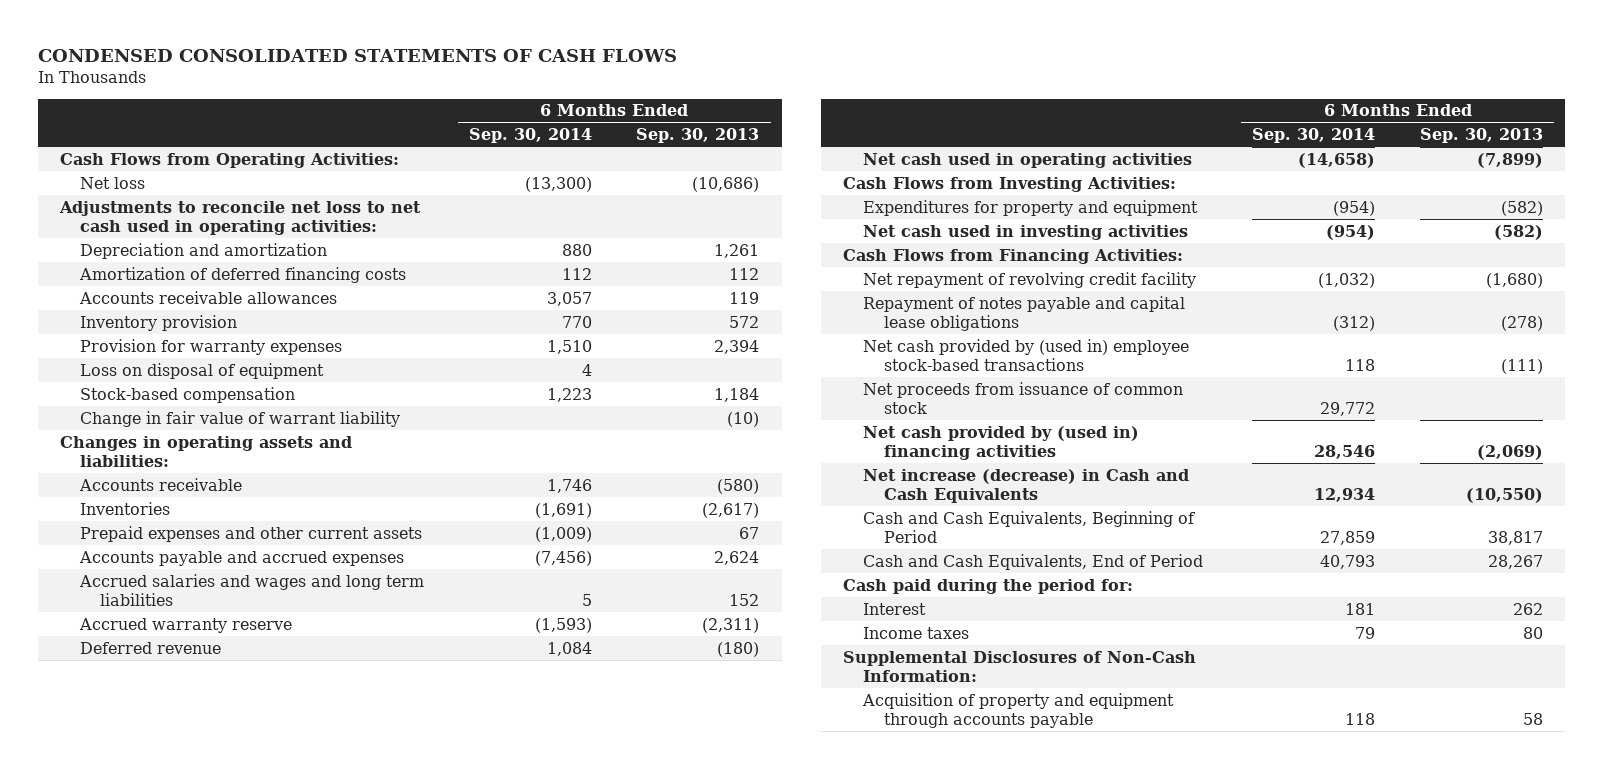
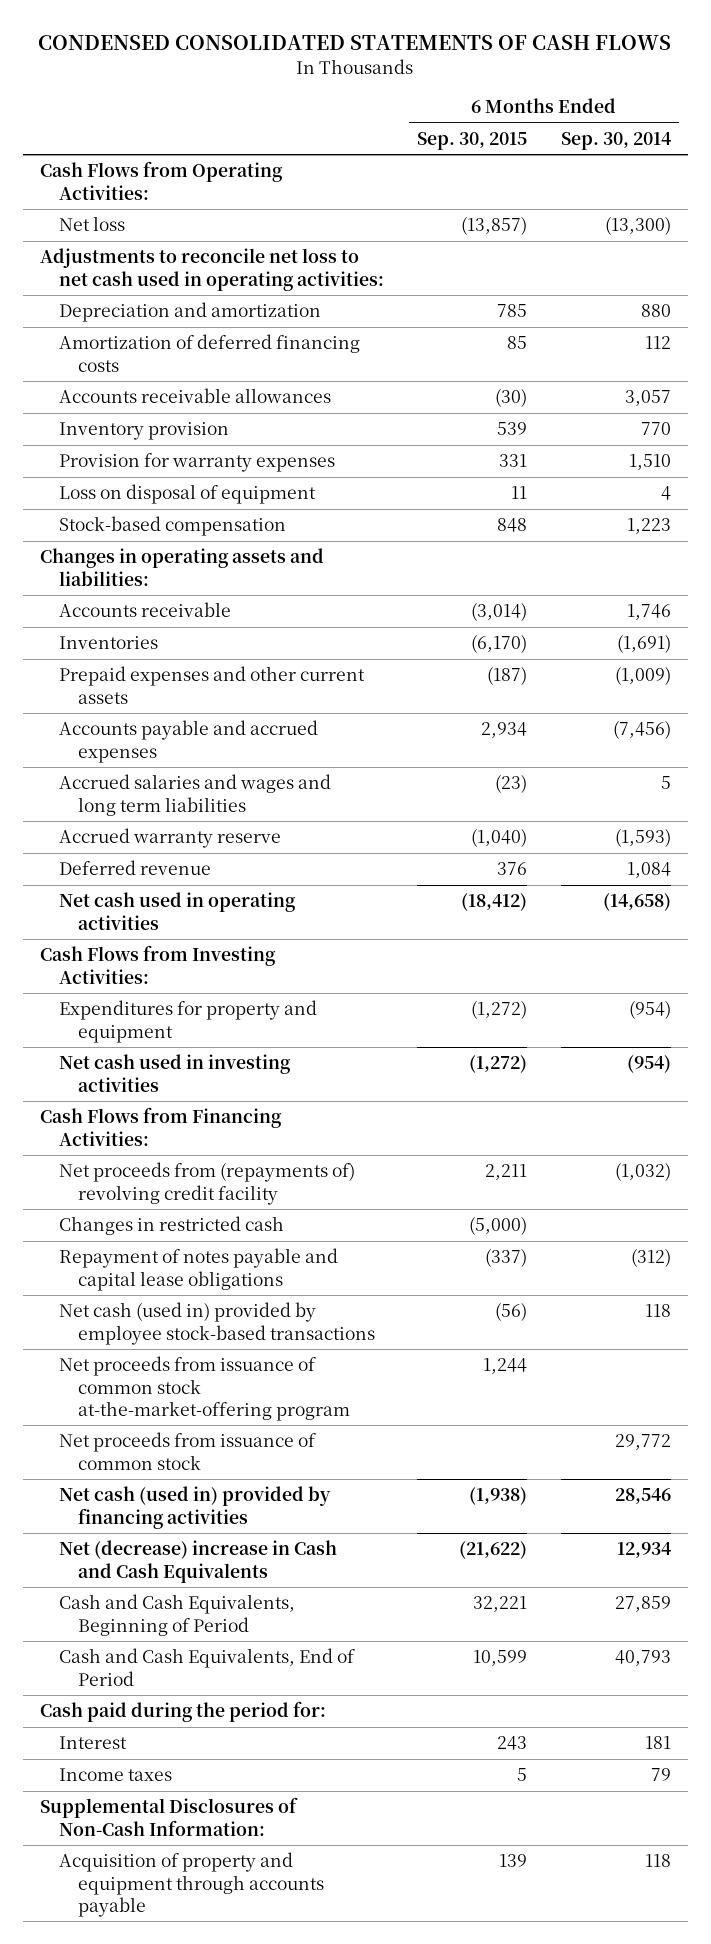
- | 6 Months Ended Sep. 30, 2014 | 6 Months Ended Sep. 30, 2013
+ | 6 Months Ended Sep. 30, 2015 | 6 Months Ended Sep. 30, 2014
- Change in fair value of warrant liability | | (10)
- Net repayment of revolving credit facility | (1,032) | (1,680)
+ Net proceeds from (repayments of) revolving credit facility | 2,211 | (1,032)
+ Changes in restricted cash | (5,000) |
- Net cash provided by (used in) employee stock-based transactions | 118 | (111)
+ Net cash (used in) provided by employee stock-based transactions | (56) | 118
+ Net proceeds from issuance of common stock at-the-market-offering program | 1,244 |
- Net cash provided by (used in) financing activities | 28,546 | (2,069)
- Net increase (decrease) in Cash and Cash Equivalents | 12,934 | (10,550)
+ Net cash (used in) provided by financing activities | (1,938) | 28,546
+ Net (decrease) increase in Cash and Cash Equivalents | (21,622) | 12,934

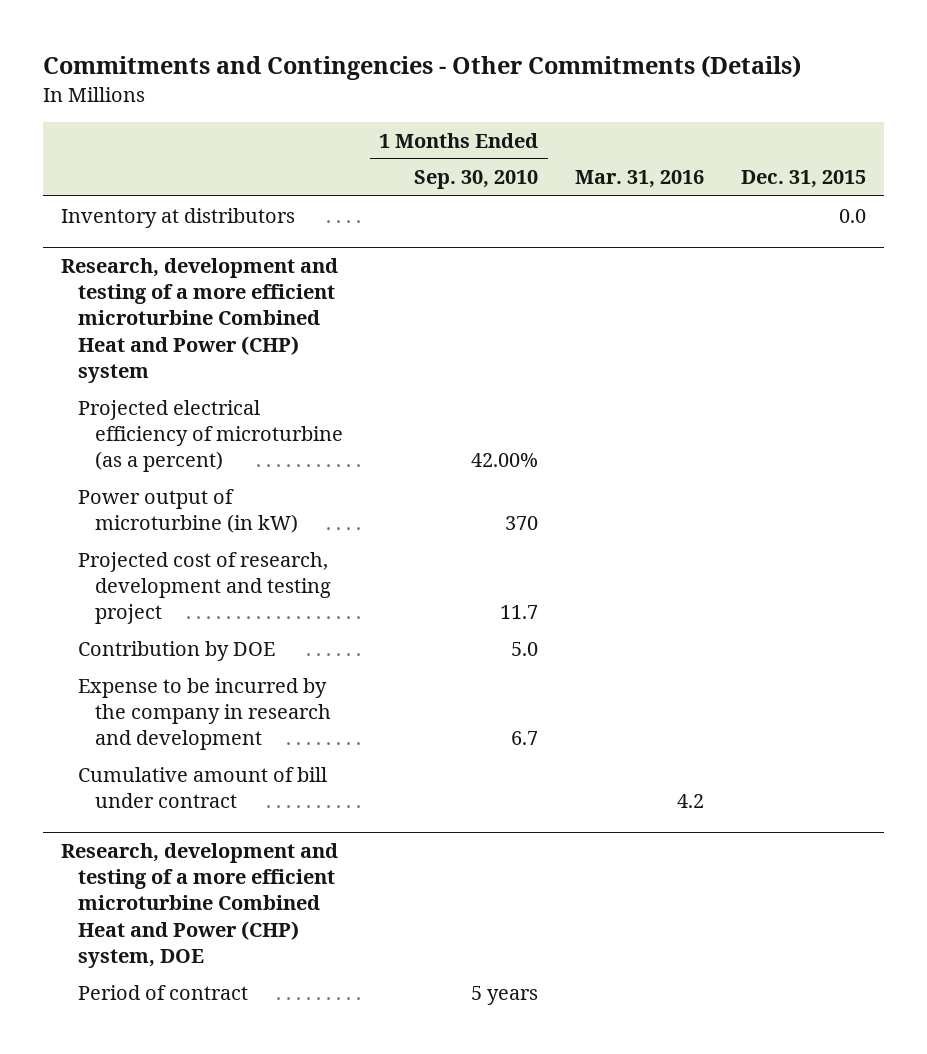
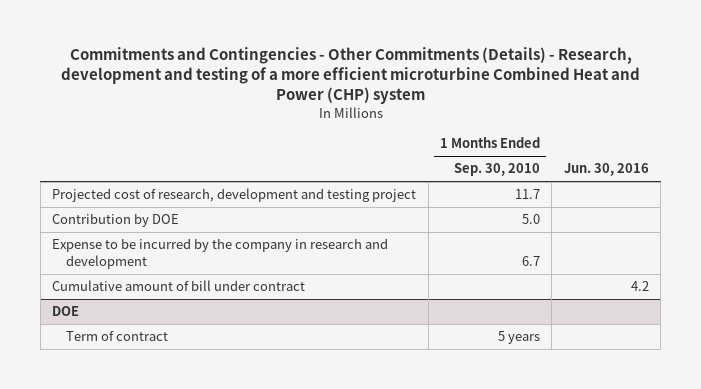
- Commitments and Contingencies - Other Commitments (Details)
+ Commitments and Contingencies - Other Commitments (Details) - Research, development and testing of a more efficient microturbine Combined Heat and Power (CHP) system
- | 1 Months Ended Sep. 30, 2010 | Mar. 31, 2016 | Dec. 31, 2015
+ | 1 Months Ended Sep. 30, 2010 | Jun. 30, 2016
- Inventory at distributors | | | 0.0
- Research, development and testing of a more efficient microturbine Combined Heat and Power (CHP) system
- Projected electrical efficiency of microturbine (as a percent) | 42.00% | |
- Power output of microturbine (in kW) | 370 | |
- Research, development and testing of a more efficient microturbine Combined Heat and Power (CHP) system, DOE
- Period of contract | 5 years | |
+ DOE
+ Term of contract | 5 years |

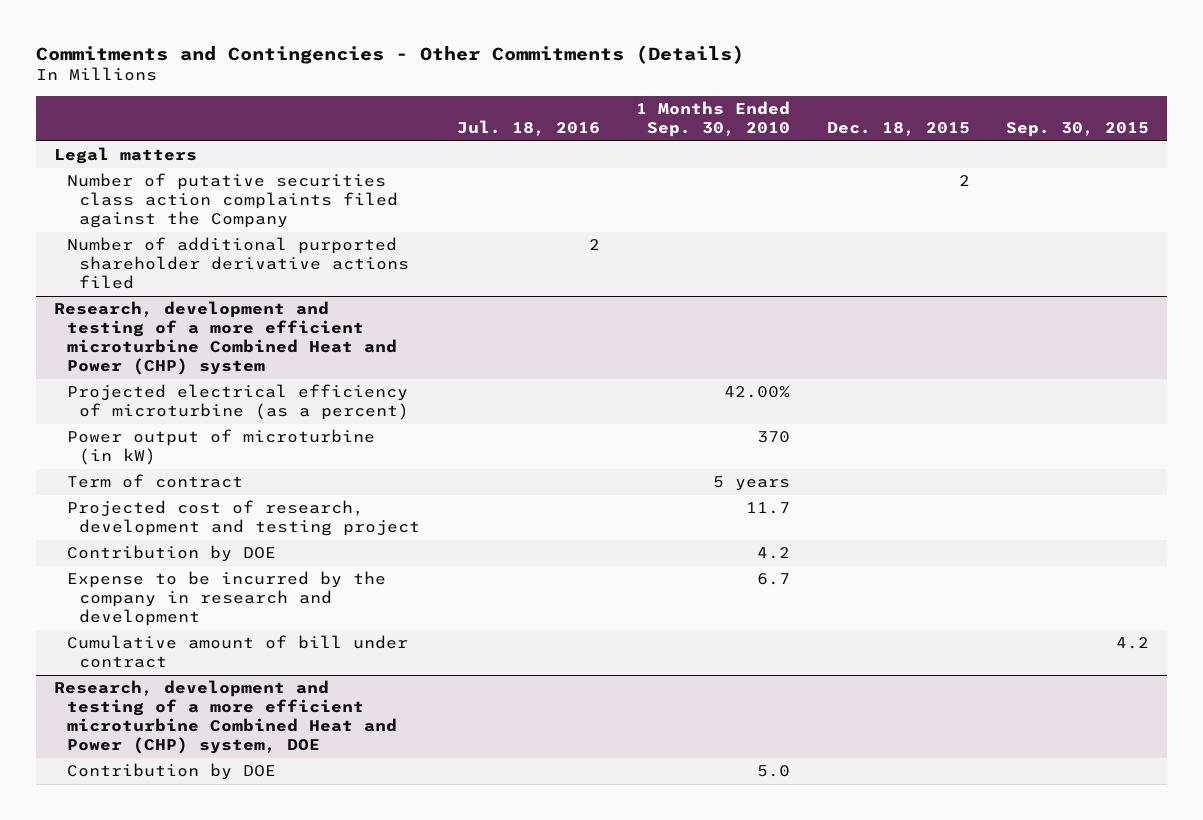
- Commitments and Contingencies - Other Commitments (Details) - Research, development and testing of a more efficient microturbine Combined Heat and Power (CHP) system
+ Commitments and Contingencies - Other Commitments (Details)
- | 1 Months Ended Sep. 30, 2010 | Jun. 30, 2016
+ | Jul. 18, 2016 | 1 Months Ended Sep. 30, 2010 | Dec. 18, 2015 | Sep. 30, 2015
+ Legal matters
+ Number of putative securities class action complaints filed against the Company | | | 2 |
+ Number of additional purported shareholder derivative actions filed | 2 | | |
+ Research, development and testing of a more efficient microturbine Combined Heat and Power (CHP) system
+ Projected electrical efficiency of microturbine (as a percent) | | 42.00% | |
+ Power output of microturbine (in kW) | | 370 | |
+ Term of contract | | 5 years | |
- Contribution by DOE | 5.0 |
+ Contribution by DOE | | 4.2 | |
- DOE
- Term of contract | 5 years |
+ Research, development and testing of a more efficient microturbine Combined Heat and Power (CHP) system, DOE
+ Contribution by DOE | | 5.0 | |

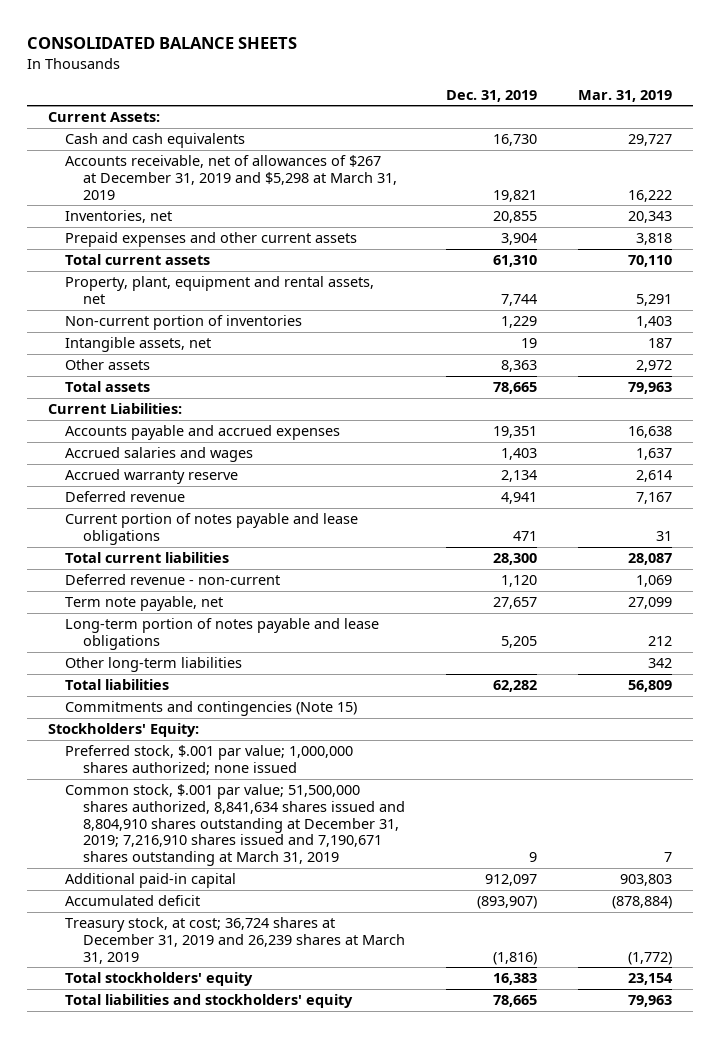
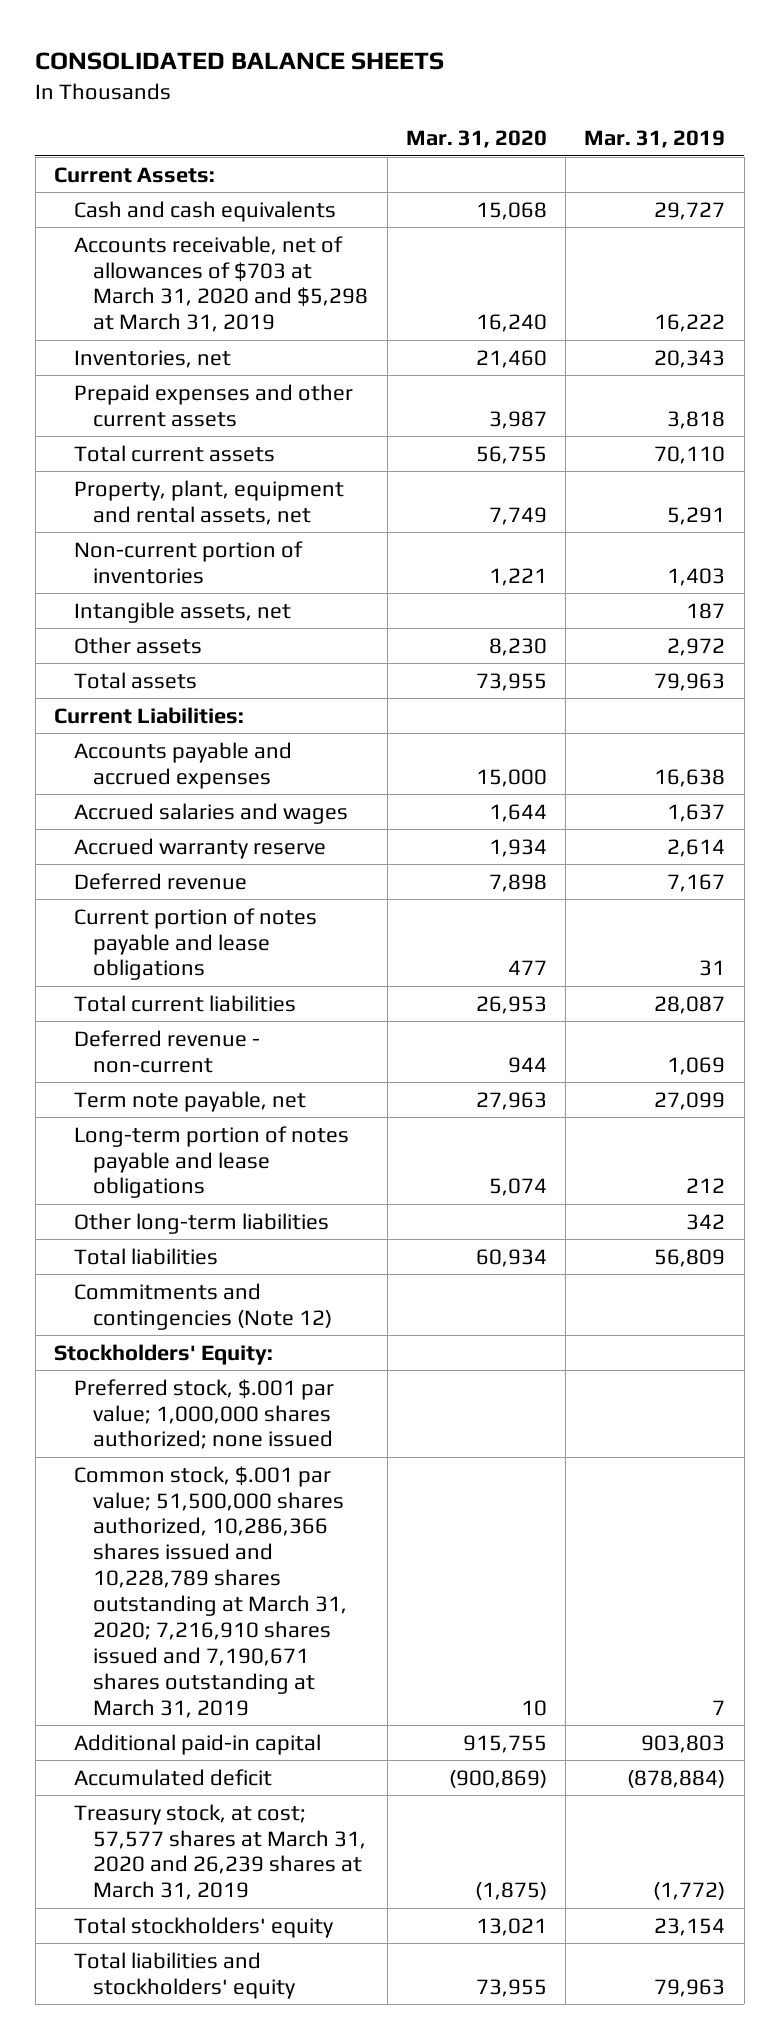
- | Dec. 31, 2019 | Mar. 31, 2019
+ | Mar. 31, 2020 | Mar. 31, 2019
- Accounts receivable, net of allowances of $267 at December 31, 2019 and $5,298 at March 31, 2019 | 19,821 | 16,222
+ Accounts receivable, net of allowances of $703 at March 31, 2020 and $5,298 at March 31, 2019 | 16,240 | 16,222
- Commitments and contingencies (Note 15)
+ Commitments and contingencies (Note 12)
- Common stock, $.001 par value; 51,500,000 shares authorized, 8,841,634 shares issued and 8,804,910 shares outstanding at December 31, 2019; 7,216,910 shares issued and 7,190,671 shares outstanding at March 31, 2019 | 9 | 7
+ Common stock, $.001 par value; 51,500,000 shares authorized, 10,286,366 shares issued and 10,228,789 shares outstanding at March 31, 2020; 7,216,910 shares issued and 7,190,671 shares outstanding at March 31, 2019 | 10 | 7
- Treasury stock, at cost; 36,724 shares at December 31, 2019 and 26,239 shares at March 31, 2019 | (1,816) | (1,772)
+ Treasury stock, at cost; 57,577 shares at March 31, 2020 and 26,239 shares at March 31, 2019 | (1,875) | (1,772)

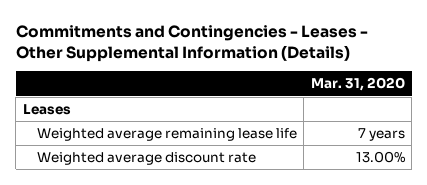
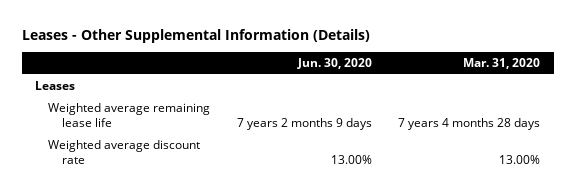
- Commitments and Contingencies - Leases - Other Supplemental Information (Details)
+ Leases - Other Supplemental Information (Details)
- | Mar. 31, 2020
+ | Jun. 30, 2020 | Mar. 31, 2020
- Weighted average remaining lease life | 7 years
+ Weighted average remaining lease life | 7 years 2 months 9 days | 7 years 4 months 28 days

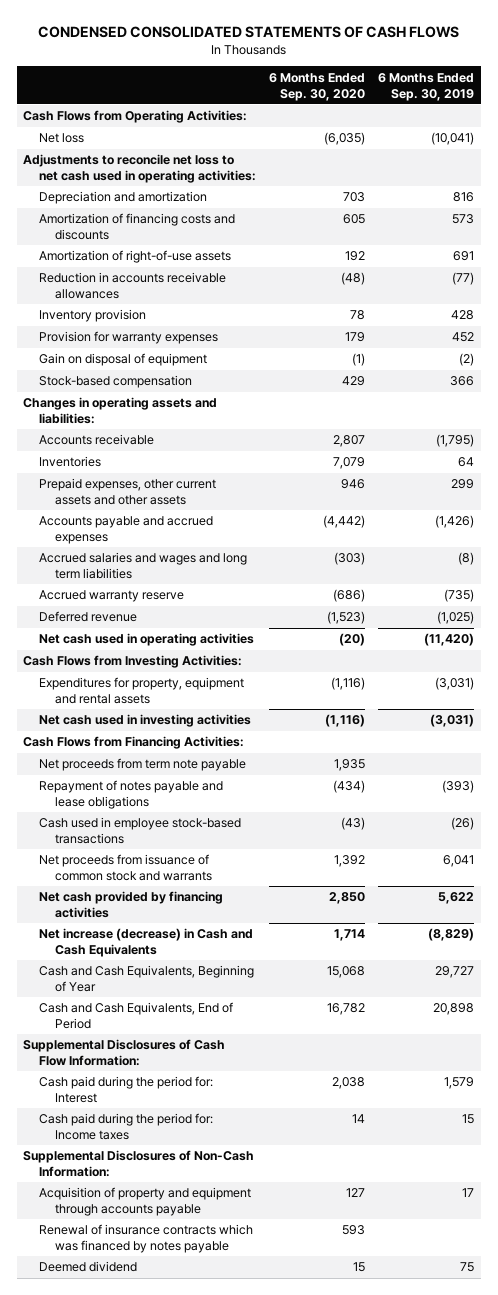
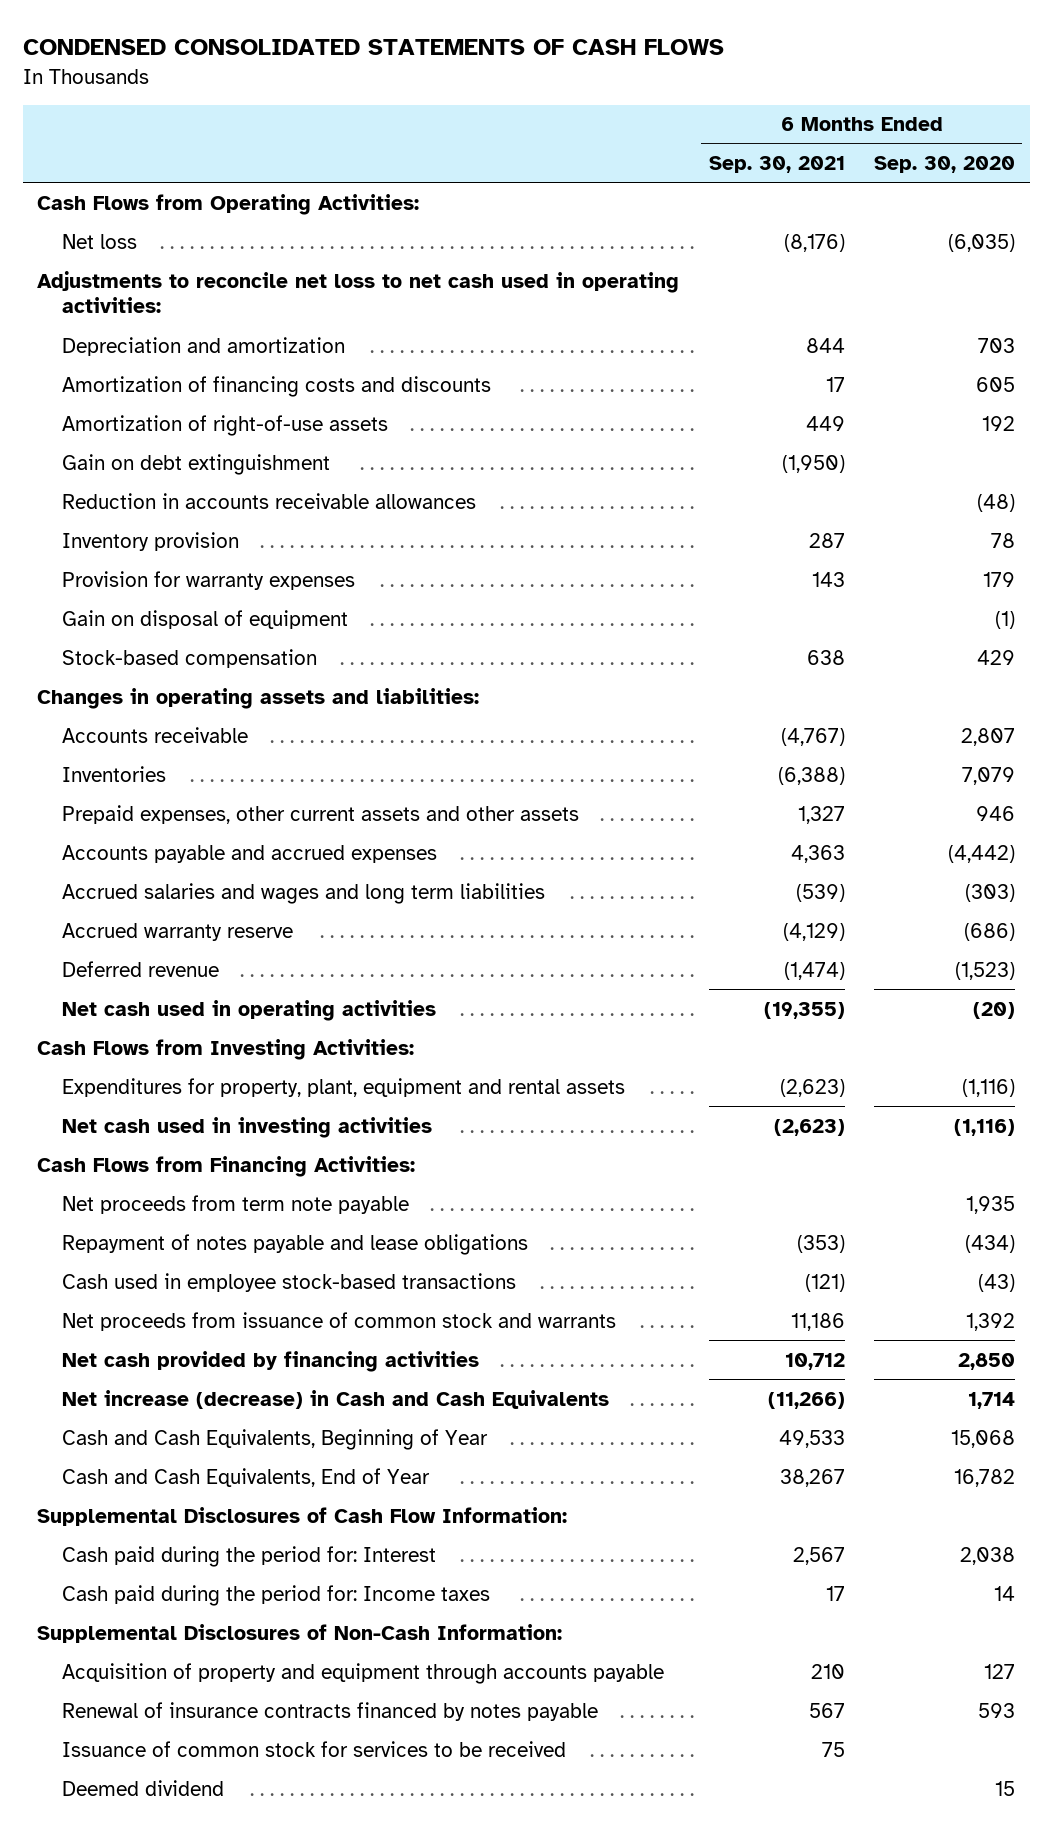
- | 6 Months Ended Sep. 30, 2020 | 6 Months Ended Sep. 30, 2019
+ | 6 Months Ended Sep. 30, 2021 | 6 Months Ended Sep. 30, 2020
+ Gain on debt extinguishment | (1,950) |
- Expenditures for property, equipment and rental assets | (1,116) | (3,031)
+ Expenditures for property, plant, equipment and rental assets | (2,623) | (1,116)
- Cash and Cash Equivalents, End of Period | 16,782 | 20,898
+ Cash and Cash Equivalents, End of Year | 38,267 | 16,782
- Renewal of insurance contracts which was financed by notes payable | 593 |
+ Renewal of insurance contracts financed by notes payable | 567 | 593
+ Issuance of common stock for services to be received | 75 |

